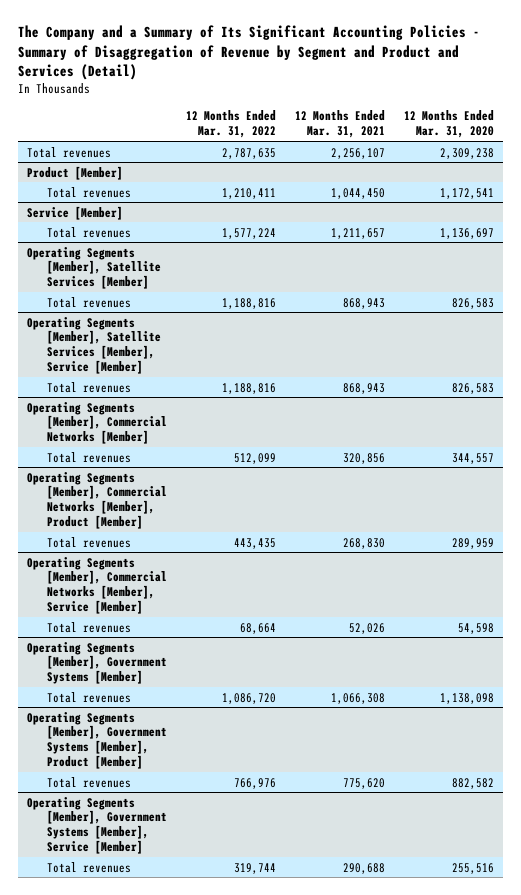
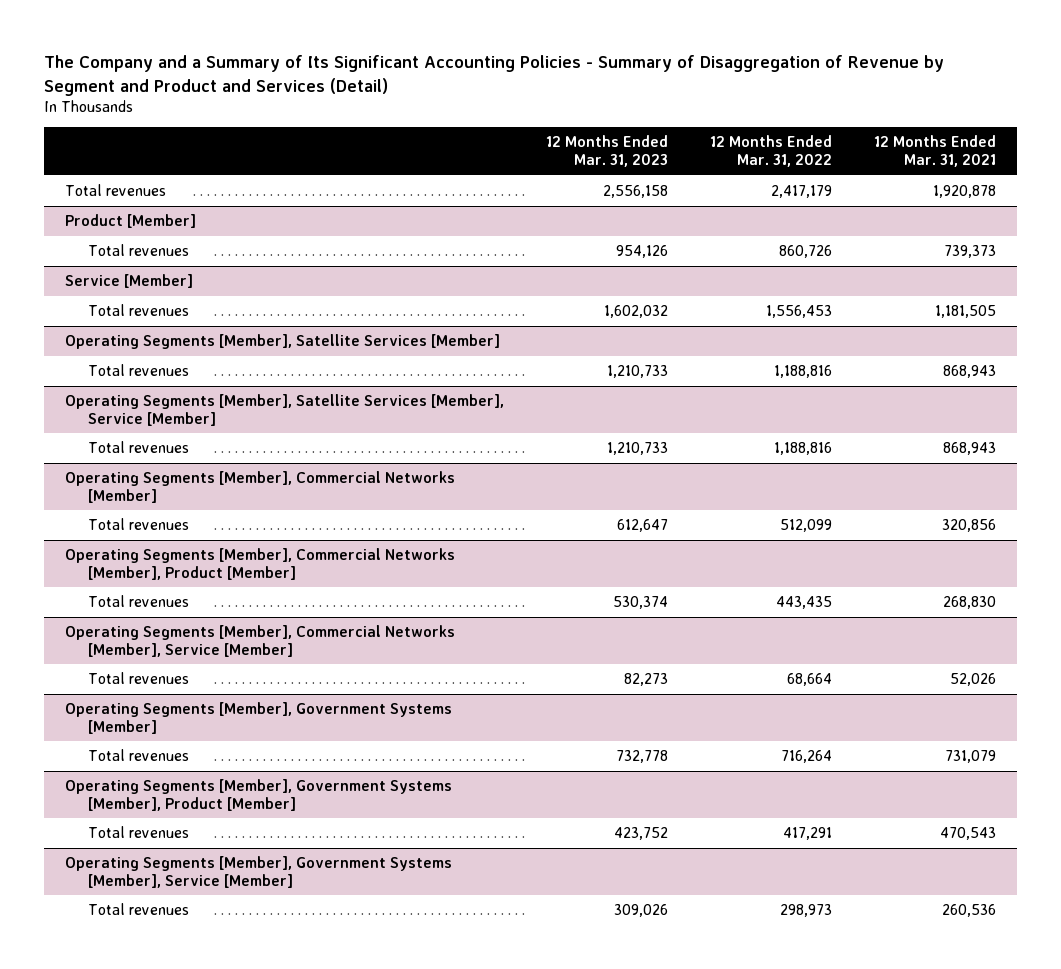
- | 12 Months Ended Mar. 31, 2022 | 12 Months Ended Mar. 31, 2021 | 12 Months Ended Mar. 31, 2020
+ | 12 Months Ended Mar. 31, 2023 | 12 Months Ended Mar. 31, 2022 | 12 Months Ended Mar. 31, 2021
- Total revenues | 2,787,635 | 2,256,107 | 2,309,238
+ Total revenues | 2,556,158 | 2,417,179 | 1,920,878
@ Product [Member]
- Total revenues | 1,210,411 | 1,044,450 | 1,172,541
+ Total revenues | 954,126 | 860,726 | 739,373
@ Service [Member]
- Total revenues | 1,577,224 | 1,211,657 | 1,136,697
+ Total revenues | 1,602,032 | 1,556,453 | 1,181,505
@ Operating Segments [Member], Government Systems [Member]
- Total revenues | 1,086,720 | 1,066,308 | 1,138,098
+ Total revenues | 732,778 | 716,264 | 731,079
@ Operating Segments [Member], Government Systems [Member], Product [Member]
- Total revenues | 766,976 | 775,620 | 882,582
+ Total revenues | 423,752 | 417,291 | 470,543
@ Operating Segments [Member], Government Systems [Member], Service [Member]
- Total revenues | 319,744 | 290,688 | 255,516
+ Total revenues | 309,026 | 298,973 | 260,536

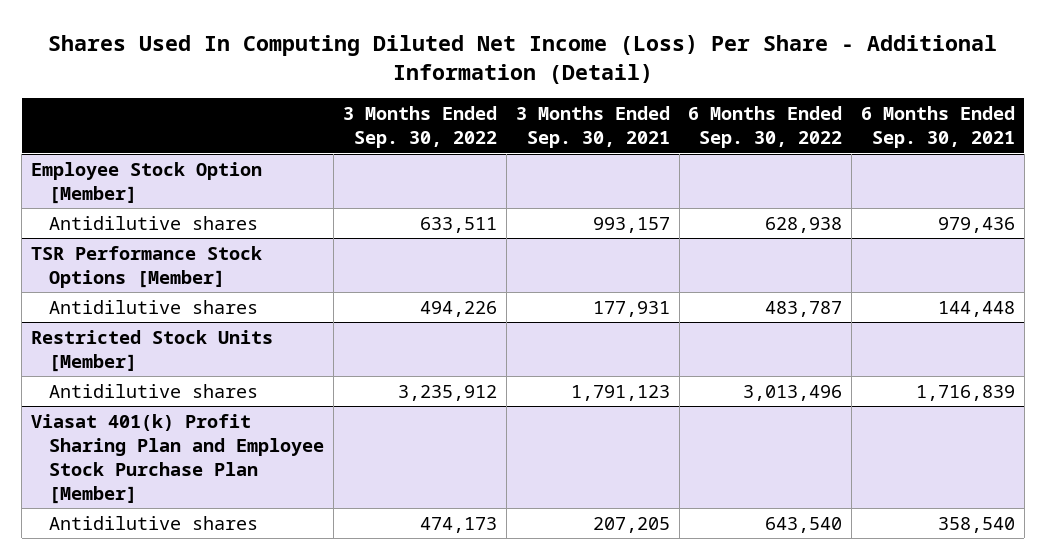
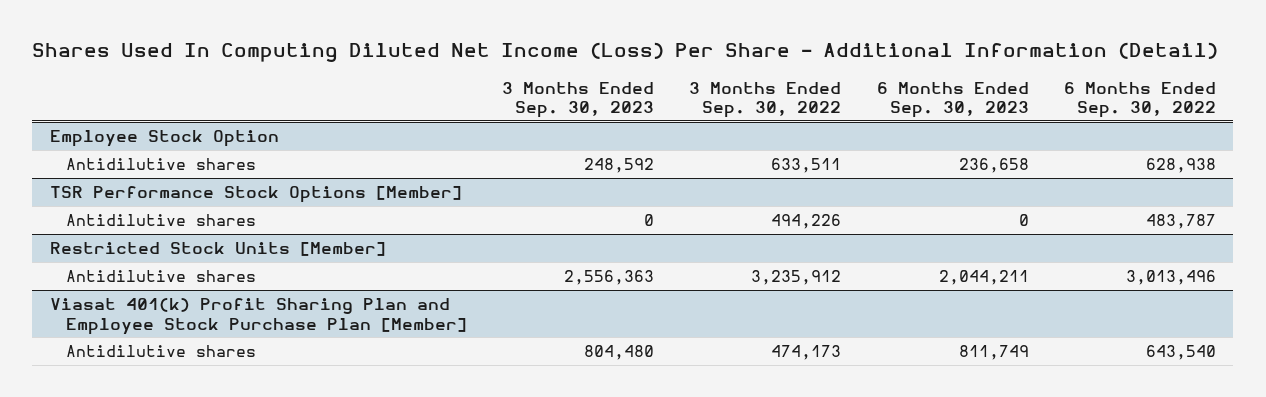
- | 3 Months Ended Sep. 30, 2022 | 3 Months Ended Sep. 30, 2021 | 6 Months Ended Sep. 30, 2022 | 6 Months Ended Sep. 30, 2021
+ | 3 Months Ended Sep. 30, 2023 | 3 Months Ended Sep. 30, 2022 | 6 Months Ended Sep. 30, 2023 | 6 Months Ended Sep. 30, 2022
- Employee Stock Option [Member]
+ Employee Stock Option

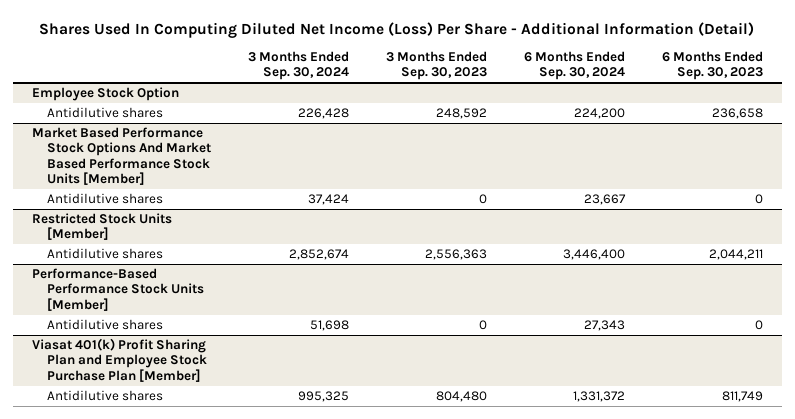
- | 3 Months Ended Sep. 30, 2023 | 3 Months Ended Sep. 30, 2022 | 6 Months Ended Sep. 30, 2023 | 6 Months Ended Sep. 30, 2022
+ | 3 Months Ended Sep. 30, 2024 | 3 Months Ended Sep. 30, 2023 | 6 Months Ended Sep. 30, 2024 | 6 Months Ended Sep. 30, 2023
- TSR Performance Stock Options [Member]
+ Market Based Performance Stock Options And Market Based Performance Stock Units [Member]
+ Performance-Based Performance Stock Units [Member]
+ Antidilutive shares | 51,698 | 0 | 27,343 | 0

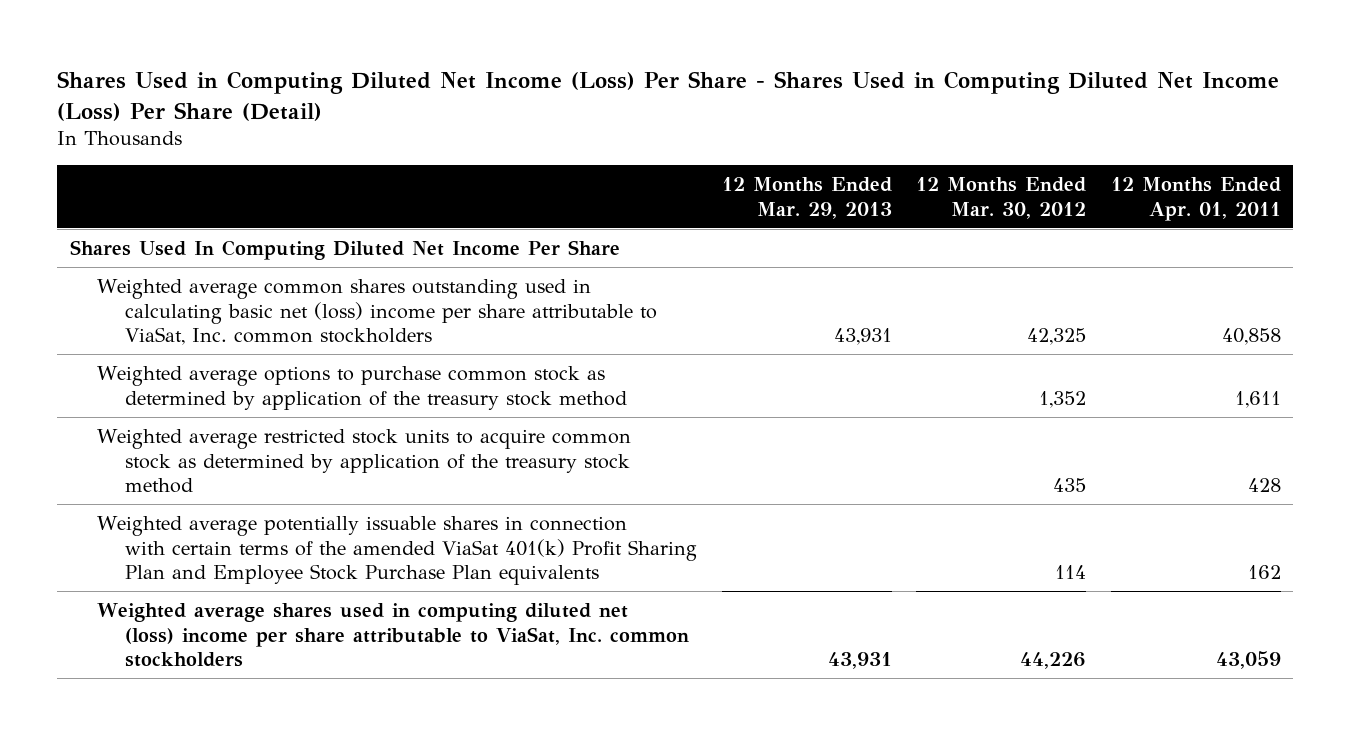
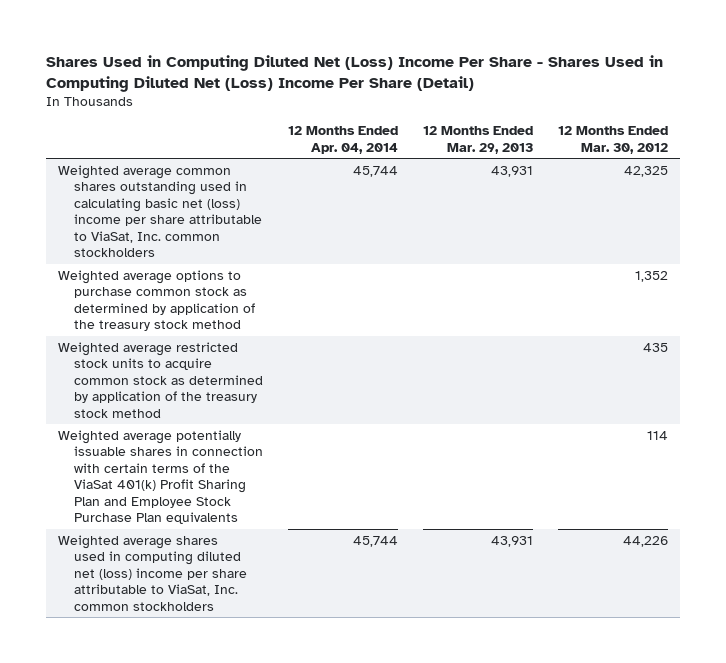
- Shares Used in Computing Diluted Net Income (Loss) Per Share - Shares Used in Computing Diluted Net Income (Loss) Per Share (Detail)
+ Shares Used in Computing Diluted Net (Loss) Income Per Share - Shares Used in Computing Diluted Net (Loss) Income Per Share (Detail)
- | 12 Months Ended Mar. 29, 2013 | 12 Months Ended Mar. 30, 2012 | 12 Months Ended Apr. 01, 2011
+ | 12 Months Ended Apr. 04, 2014 | 12 Months Ended Mar. 29, 2013 | 12 Months Ended Mar. 30, 2012
- Shares Used In Computing Diluted Net Income Per Share
- Weighted average potentially issuable shares in connection with certain terms of the amended ViaSat 401(k) Profit Sharing Plan and Employee Stock Purchase Plan equivalents | | 114 | 162
+ Weighted average potentially issuable shares in connection with certain terms of the ViaSat 401(k) Profit Sharing Plan and Employee Stock Purchase Plan equivalents | | | 114

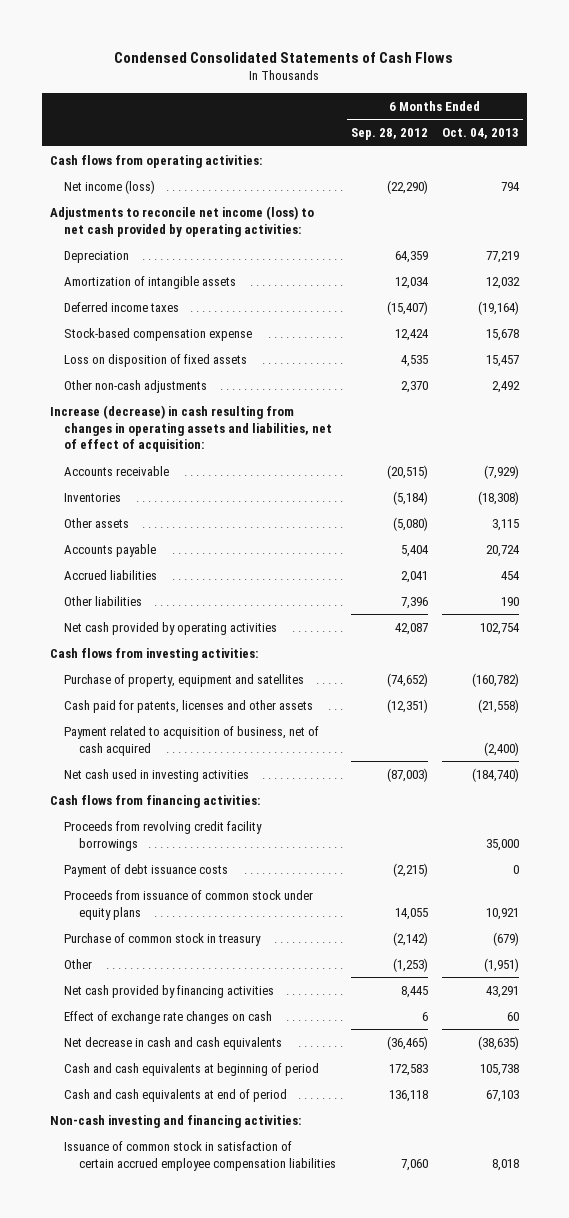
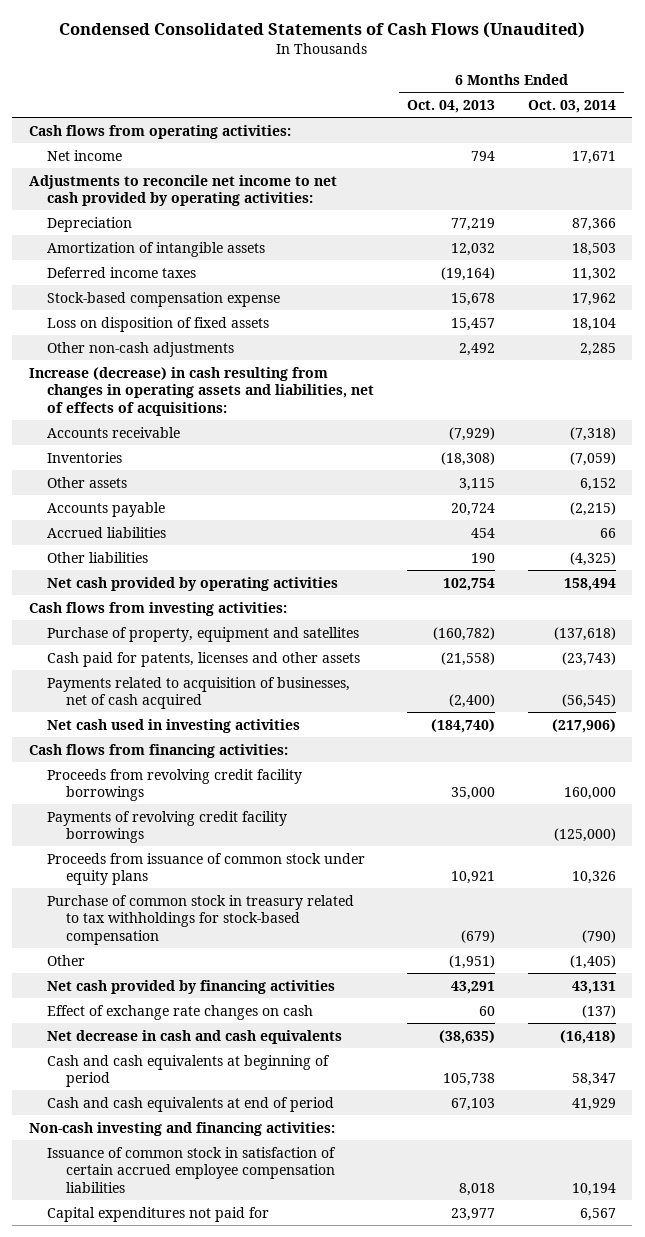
- Condensed Consolidated Statements of Cash Flows
+ Condensed Consolidated Statements of Cash Flows (Unaudited)
- | 6 Months Ended Sep. 28, 2012 | 6 Months Ended Oct. 04, 2013
+ | 6 Months Ended Oct. 04, 2013 | 6 Months Ended Oct. 03, 2014
- Net income (loss) | (22,290) | 794
- Adjustments to reconcile net income (loss) to net cash provided by operating activities:
+ Net income | 794 | 17,671
+ Adjustments to reconcile net income to net cash provided by operating activities:
- Increase (decrease) in cash resulting from changes in operating assets and liabilities, net of effect of acquisition:
+ Increase (decrease) in cash resulting from changes in operating assets and liabilities, net of effects of acquisitions:
- Payment related to acquisition of business, net of cash acquired | | (2,400)
+ Payments related to acquisition of businesses, net of cash acquired | (2,400) | (56,545)
- Payment of debt issuance costs | (2,215) | 0
+ Payments of revolving credit facility borrowings | | (125,000)
- Purchase of common stock in treasury | (2,142) | (679)
+ Purchase of common stock in treasury related to tax withholdings for stock-based compensation | (679) | (790)
+ Capital expenditures not paid for | 23,977 | 6,567

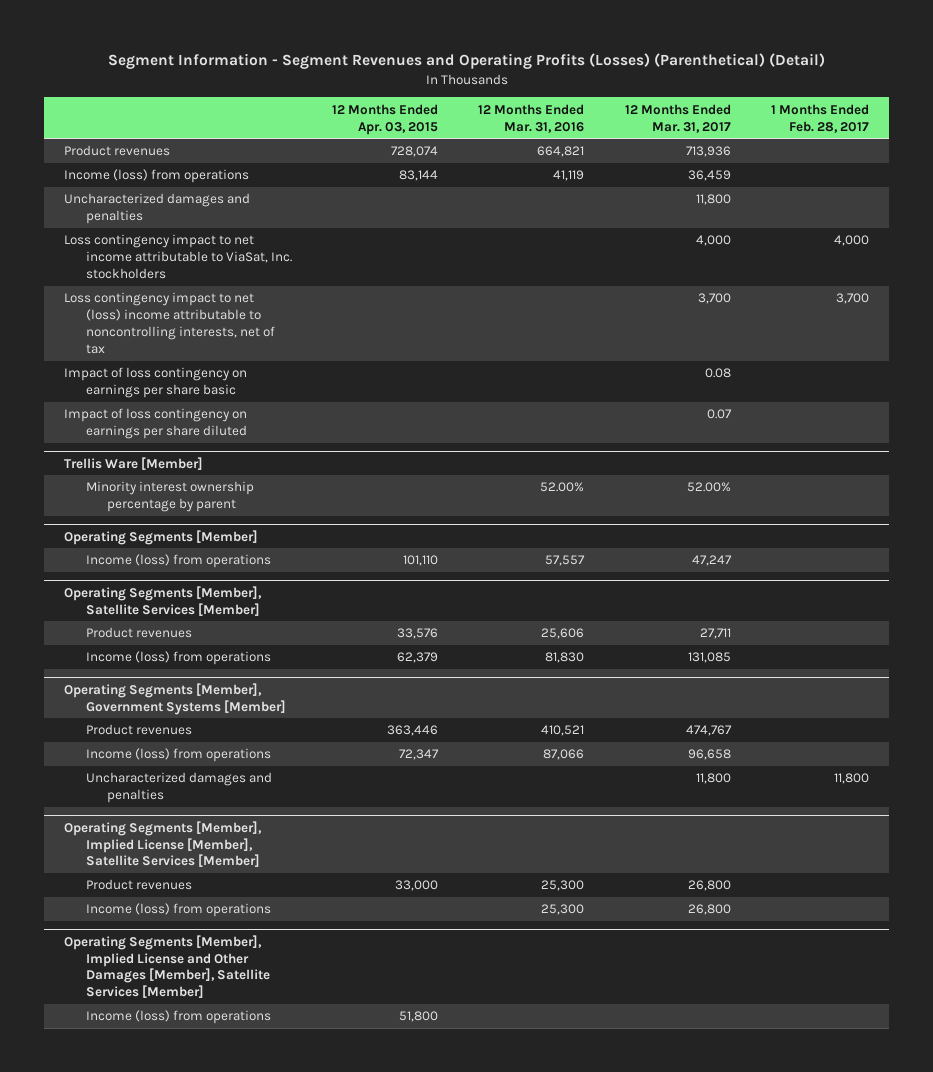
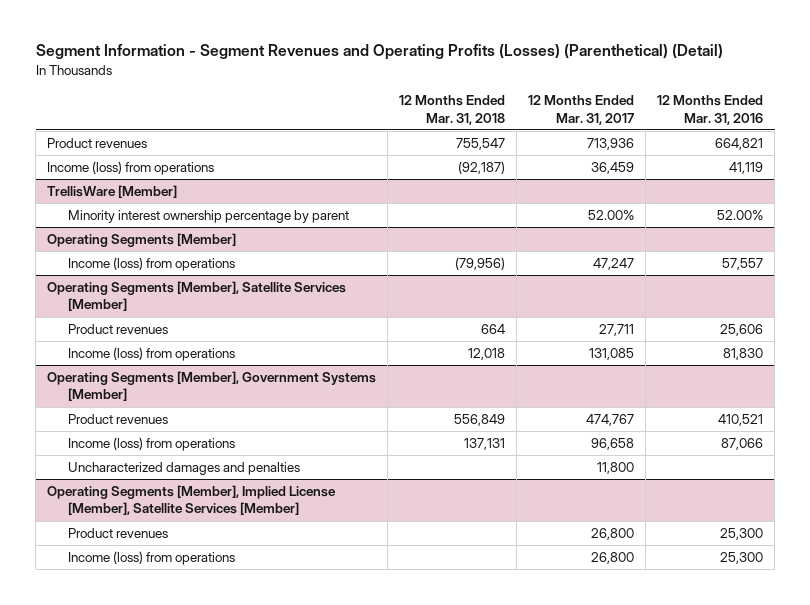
- | 12 Months Ended Apr. 03, 2015 | 12 Months Ended Mar. 31, 2016 | 12 Months Ended Mar. 31, 2017 | 1 Months Ended Feb. 28, 2017
+ | 12 Months Ended Mar. 31, 2018 | 12 Months Ended Mar. 31, 2017 | 12 Months Ended Mar. 31, 2016
- Uncharacterized damages and penalties | | | 11,800 |
- Loss contingency impact to net income attributable to ViaSat, Inc. stockholders | | | 4,000 | 4,000
- Loss contingency impact to net (loss) income attributable to noncontrolling interests, net of tax | | | 3,700 | 3,700
- Impact of loss contingency on earnings per share basic | | | 0.08 |
- Impact of loss contingency on earnings per share diluted | | | 0.07 |
- Trellis Ware [Member]
+ TrellisWare [Member]
- Operating Segments [Member], Implied License and Other Damages [Member], Satellite Services [Member]
- Income (loss) from operations | 51,800 | | |

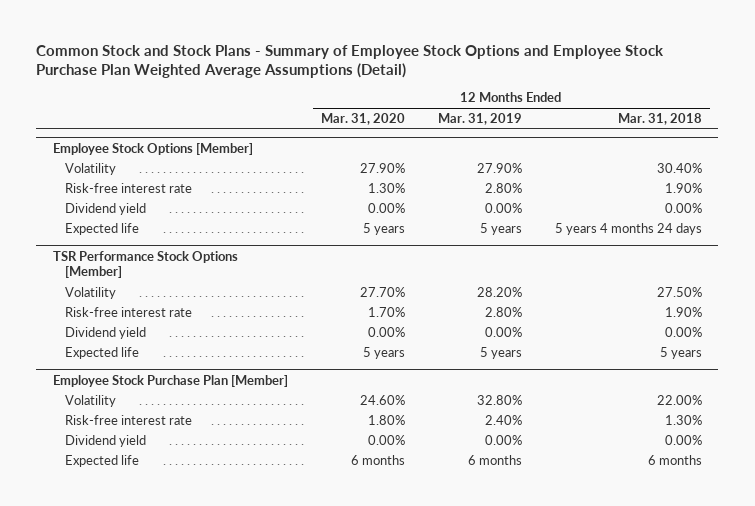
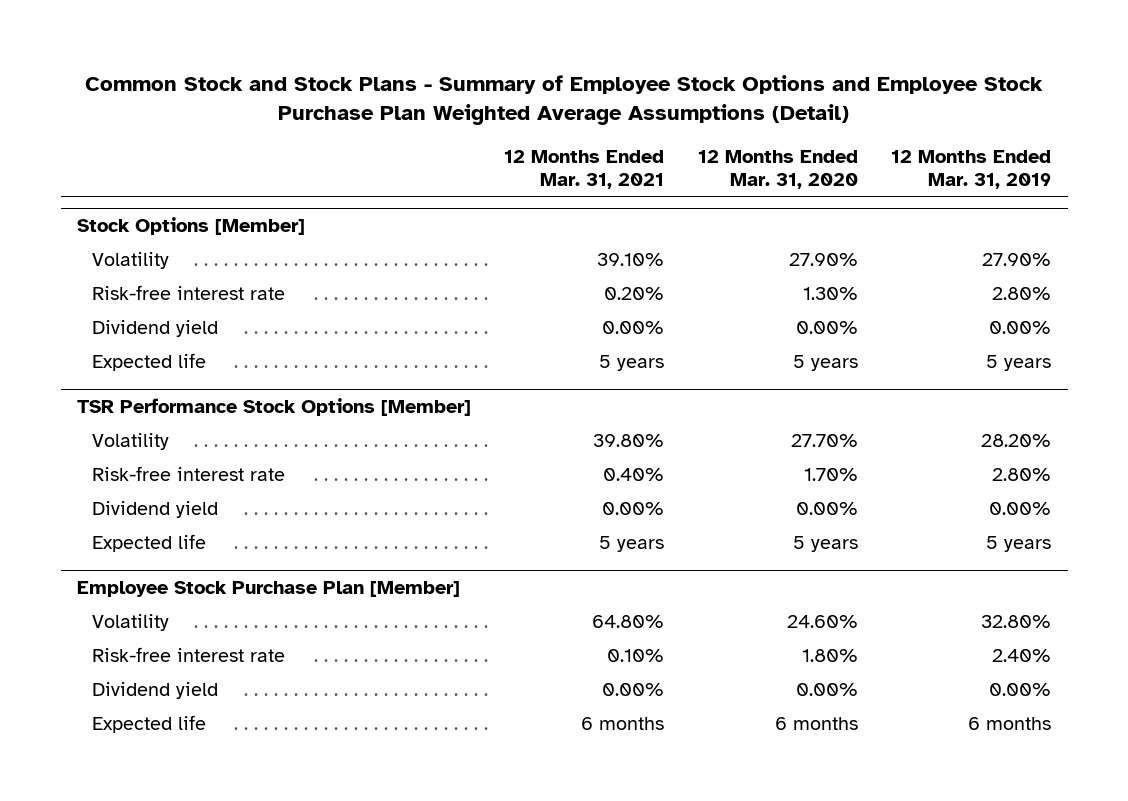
- | 12 Months Ended Mar. 31, 2020 | 12 Months Ended Mar. 31, 2019 | 12 Months Ended Mar. 31, 2018
+ | 12 Months Ended Mar. 31, 2021 | 12 Months Ended Mar. 31, 2020 | 12 Months Ended Mar. 31, 2019
- Employee Stock Options [Member]
+ Stock Options [Member]

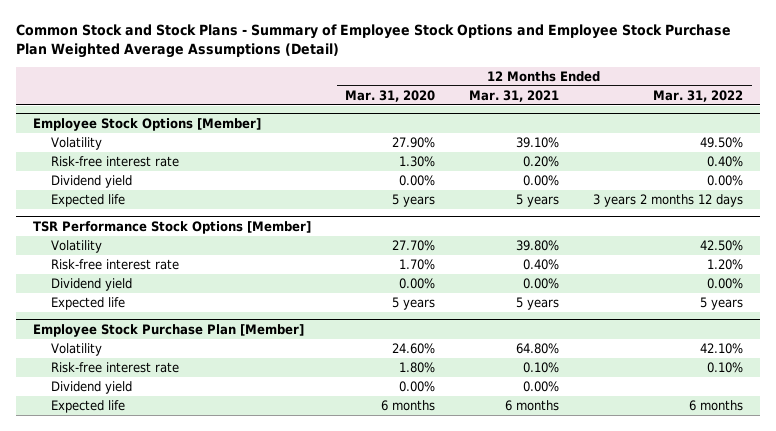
- | 12 Months Ended Mar. 31, 2021 | 12 Months Ended Mar. 31, 2020 | 12 Months Ended Mar. 31, 2019
+ | 12 Months Ended Mar. 31, 2020 | 12 Months Ended Mar. 31, 2021 | 12 Months Ended Mar. 31, 2022
- Stock Options [Member]
+ Employee Stock Options [Member]

